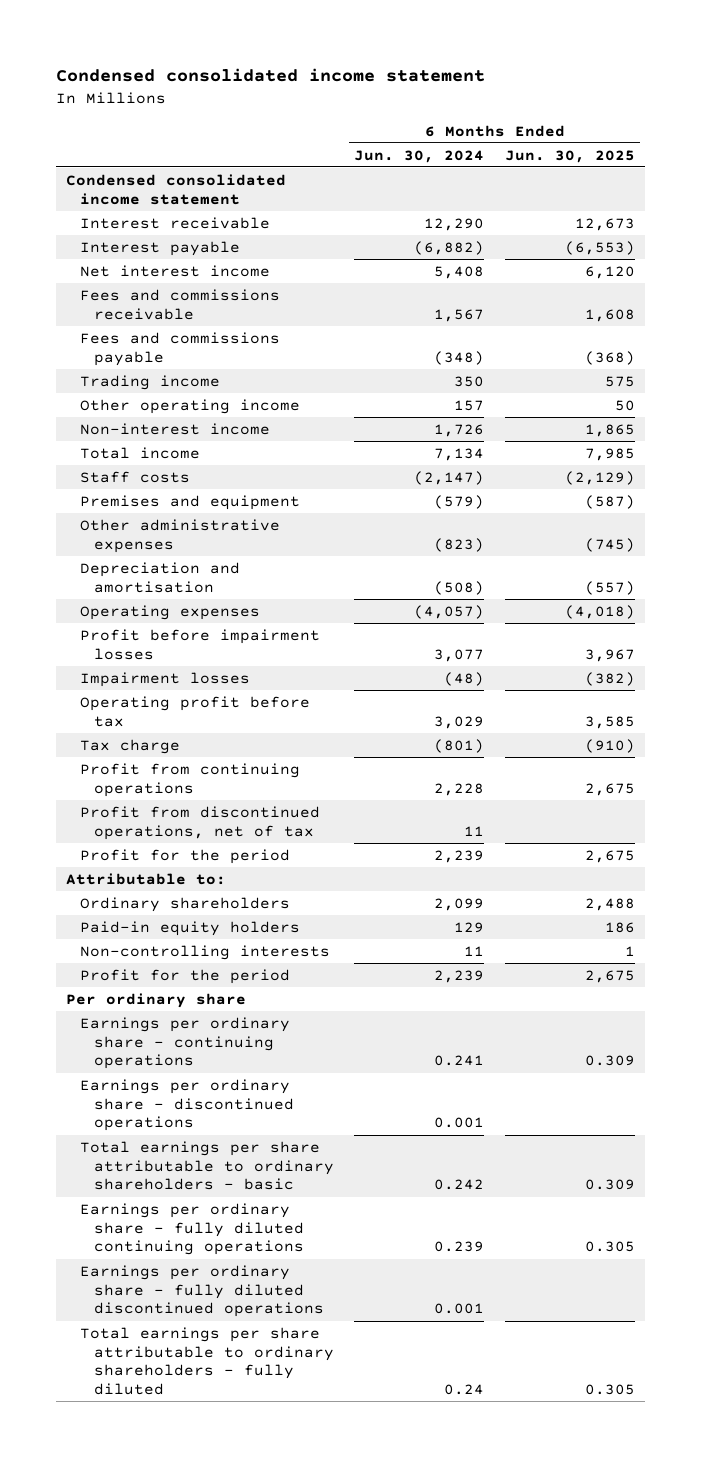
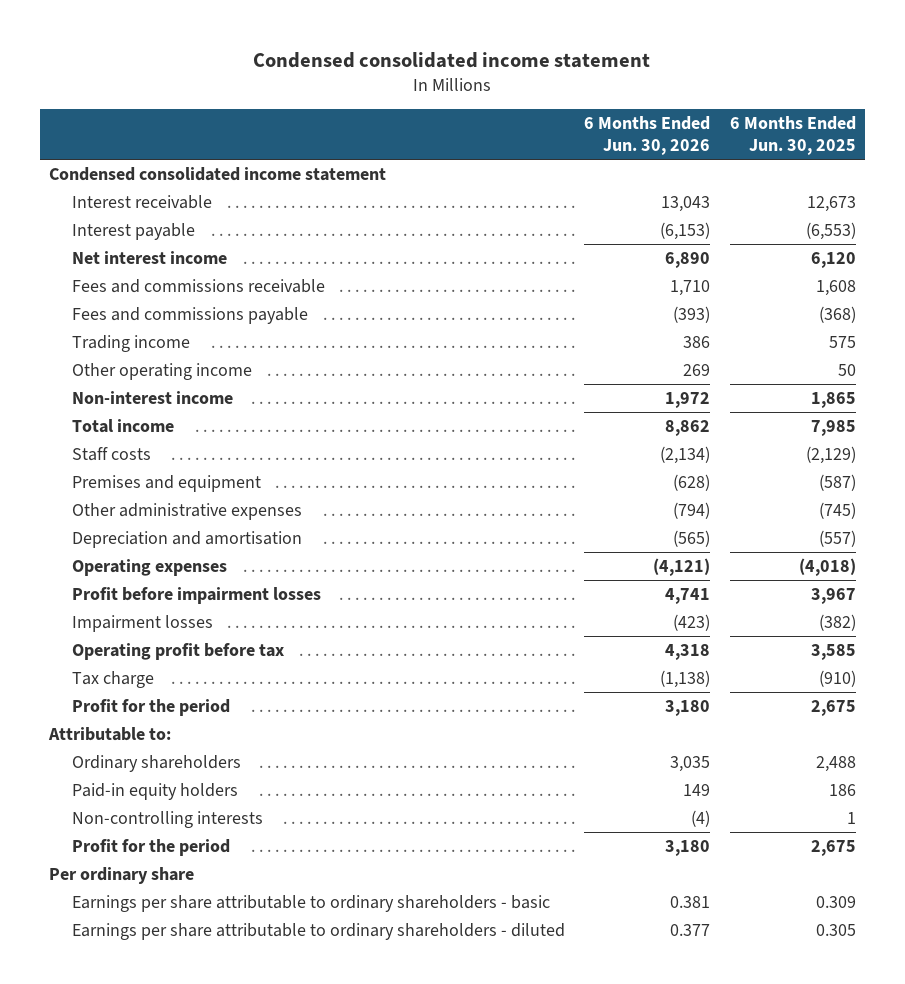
- | 6 Months Ended Jun. 30, 2024 | 6 Months Ended Jun. 30, 2025
+ | 6 Months Ended Jun. 30, 2026 | 6 Months Ended Jun. 30, 2025
- Profit from continuing operations | 2,228 | 2,675
- Profit from discontinued operations, net of tax | 11 |
- Earnings per ordinary share - continuing operations | 0.241 | 0.309
- Earnings per ordinary share - discontinued operations | 0.001 |
- Total earnings per share attributable to ordinary shareholders - basic | 0.242 | 0.309
- Earnings per ordinary share - fully diluted continuing operations | 0.239 | 0.305
- Earnings per ordinary share - fully diluted discontinued operations | 0.001 |
- Total earnings per share attributable to ordinary shareholders - fully diluted | 0.24 | 0.305
+ Earnings per share attributable to ordinary shareholders - basic | 0.381 | 0.309
+ Earnings per share attributable to ordinary shareholders - diluted | 0.377 | 0.305

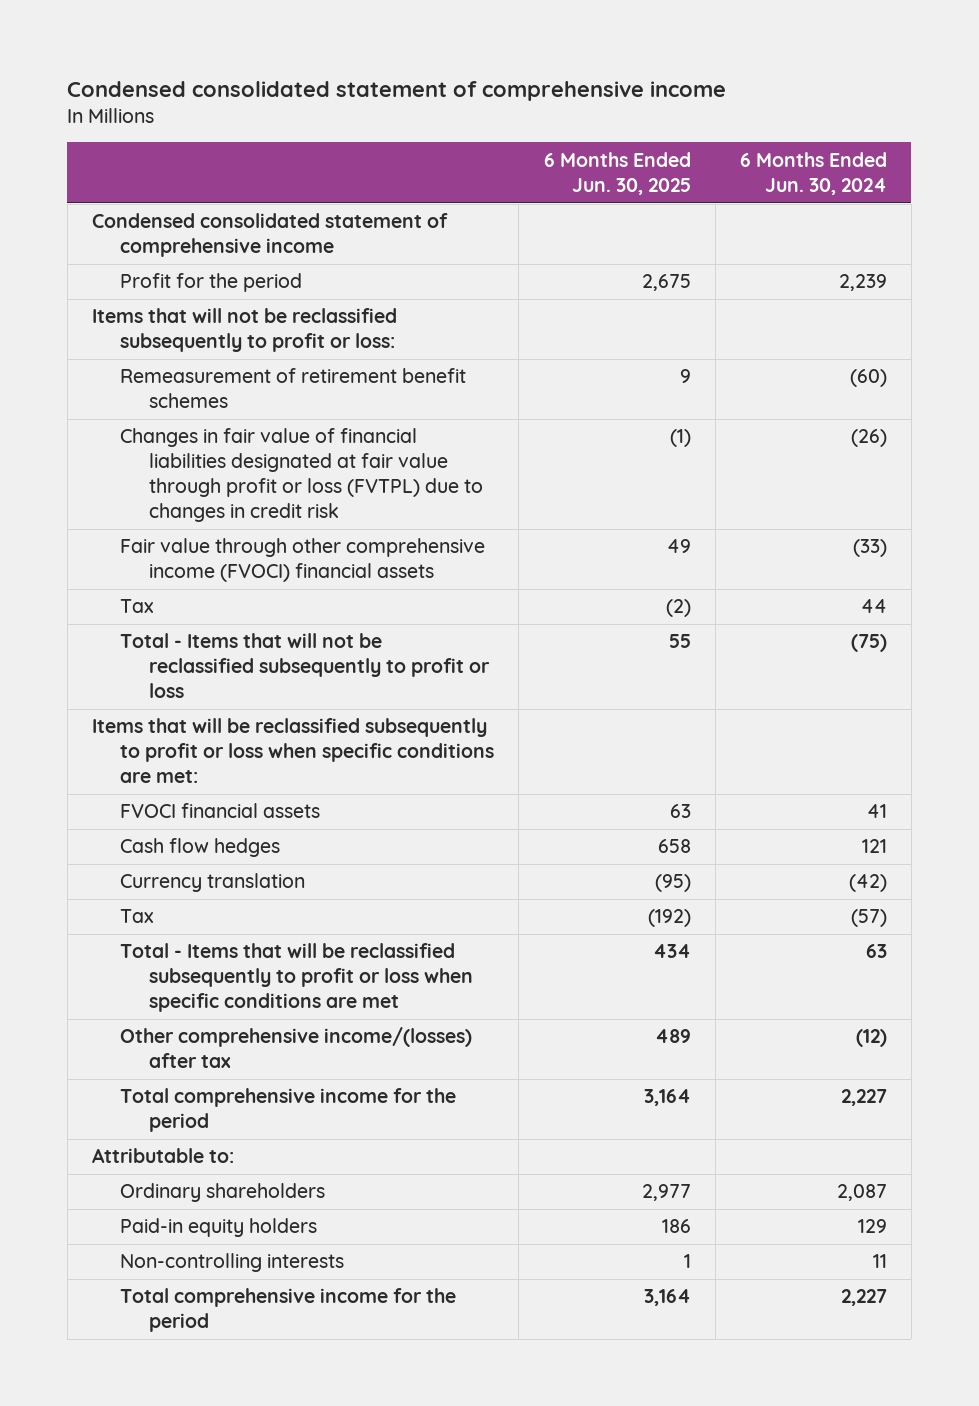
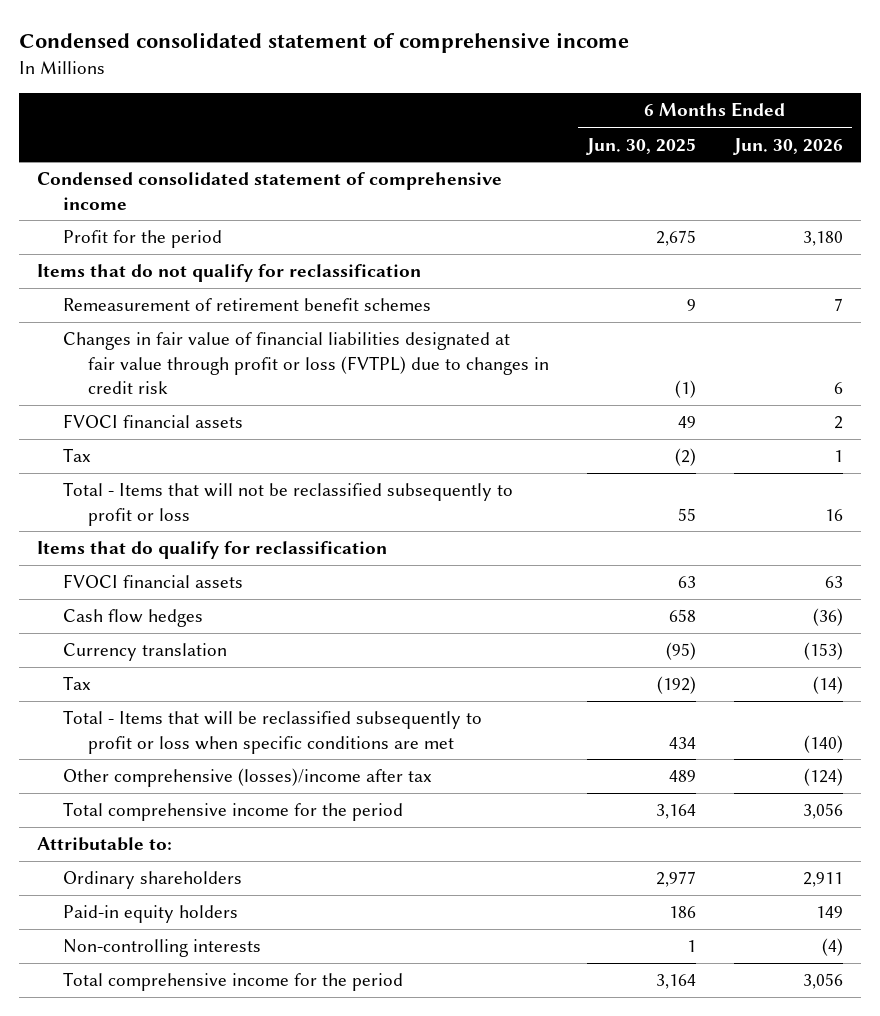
- | 6 Months Ended Jun. 30, 2025 | 6 Months Ended Jun. 30, 2024
+ | 6 Months Ended Jun. 30, 2025 | 6 Months Ended Jun. 30, 2026
- Items that will not be reclassified subsequently to profit or loss:
+ Items that do not qualify for reclassification
- Fair value through other comprehensive income (FVOCI) financial assets | 49 | (33)
+ FVOCI financial assets | 49 | 2
- Items that will be reclassified subsequently to profit or loss when specific conditions are met:
+ Items that do qualify for reclassification
- Other comprehensive income/(losses) after tax | 489 | (12)
+ Other comprehensive (losses)/income after tax | 489 | (124)

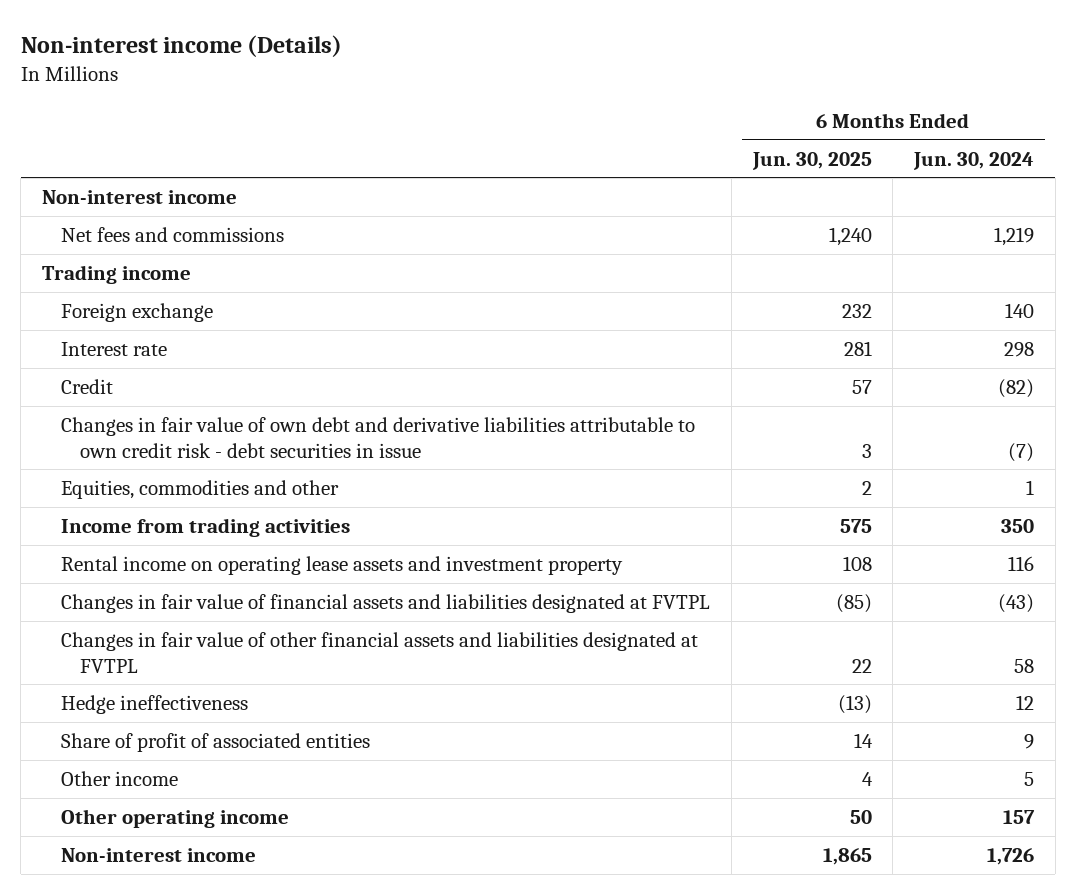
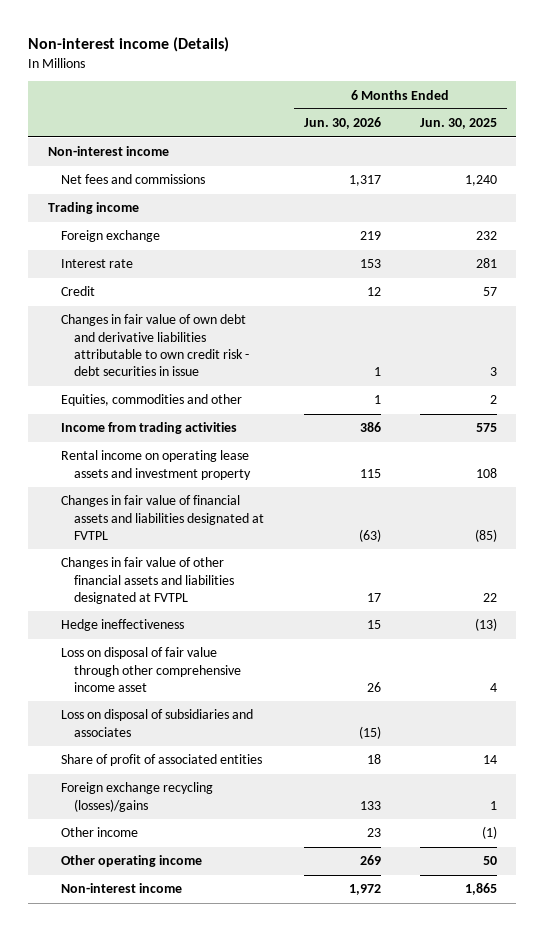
- | 6 Months Ended Jun. 30, 2025 | 6 Months Ended Jun. 30, 2024
+ | 6 Months Ended Jun. 30, 2026 | 6 Months Ended Jun. 30, 2025
+ Loss on disposal of fair value through other comprehensive income asset | 26 | 4
+ Loss on disposal of subsidiaries and associates | (15) |
- Other income | 4 | 5
+ Foreign exchange recycling (losses)/gains | 133 | 1
+ Other income | 23 | (1)

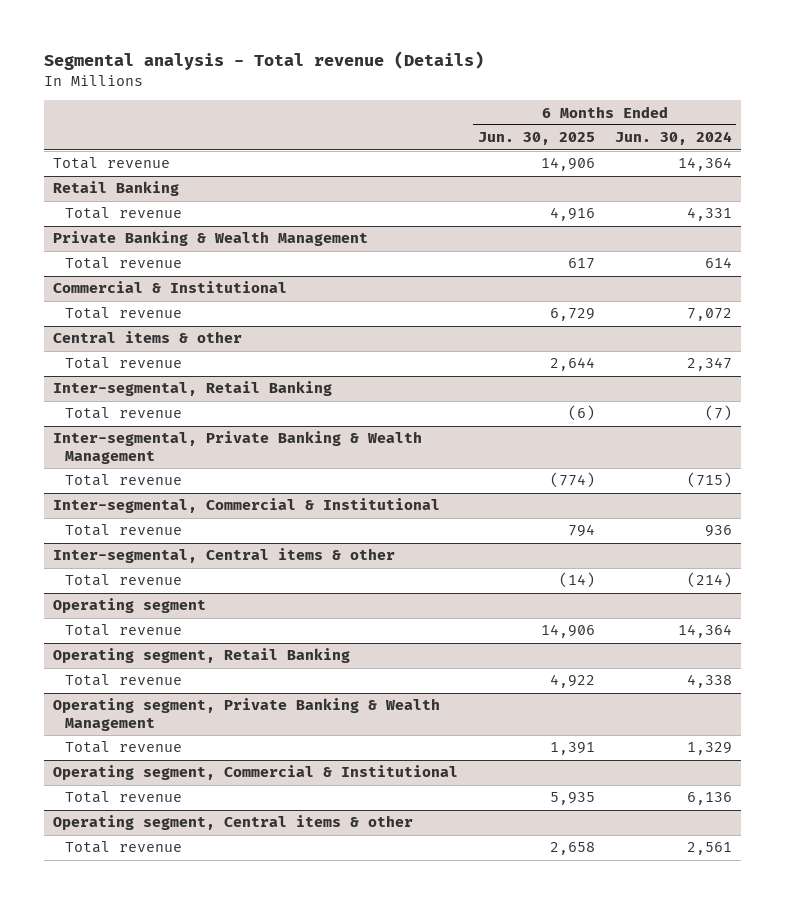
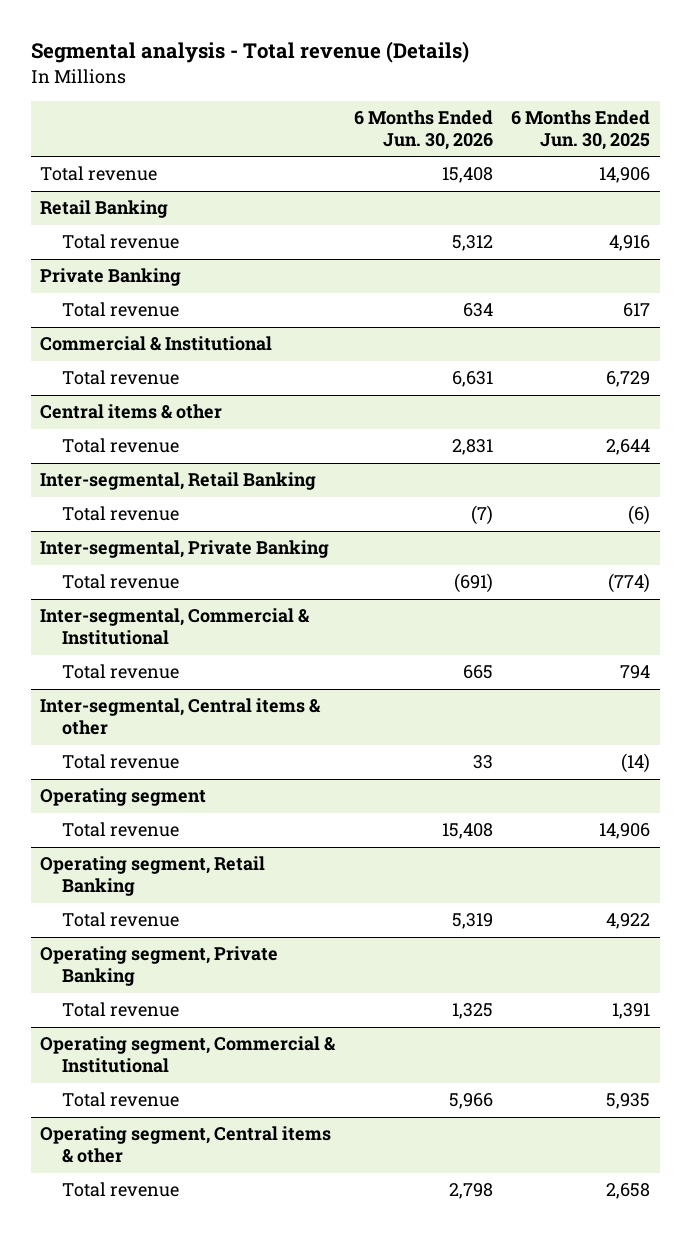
- | 6 Months Ended Jun. 30, 2025 | 6 Months Ended Jun. 30, 2024
+ | 6 Months Ended Jun. 30, 2026 | 6 Months Ended Jun. 30, 2025
- Private Banking & Wealth Management
+ Private Banking
- Inter-segmental, Private Banking & Wealth Management
+ Inter-segmental, Private Banking
- Operating segment, Private Banking & Wealth Management
+ Operating segment, Private Banking

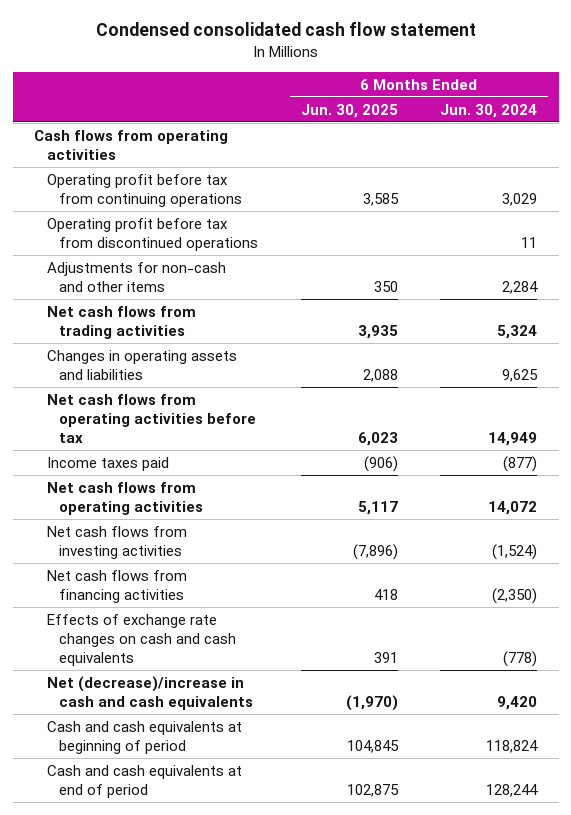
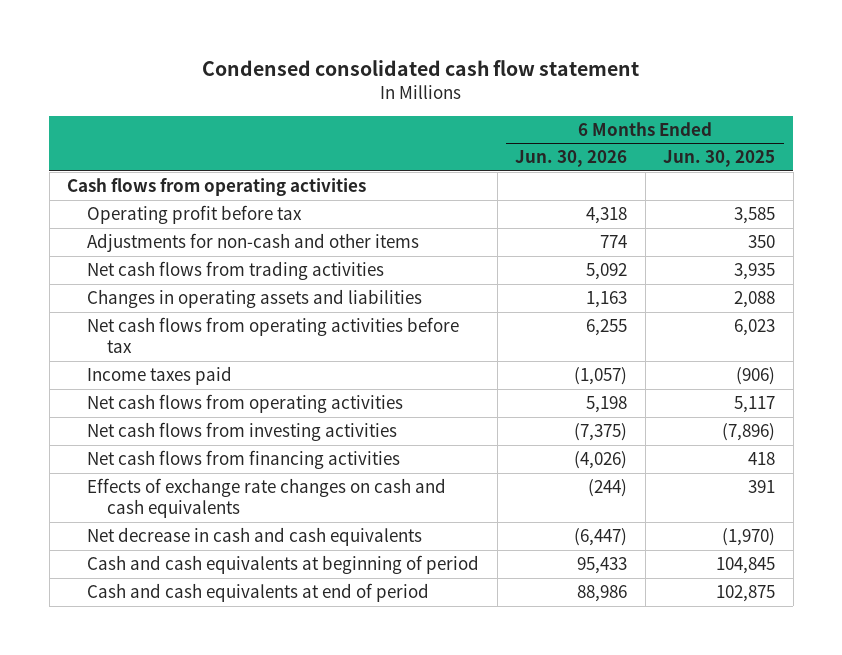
- | 6 Months Ended Jun. 30, 2025 | 6 Months Ended Jun. 30, 2024
+ | 6 Months Ended Jun. 30, 2026 | 6 Months Ended Jun. 30, 2025
- Operating profit before tax from continuing operations | 3,585 | 3,029
- Operating profit before tax from discontinued operations | | 11
+ Operating profit before tax | 4,318 | 3,585
- Net (decrease)/increase in cash and cash equivalents | (1,970) | 9,420
+ Net decrease in cash and cash equivalents | (6,447) | (1,970)

